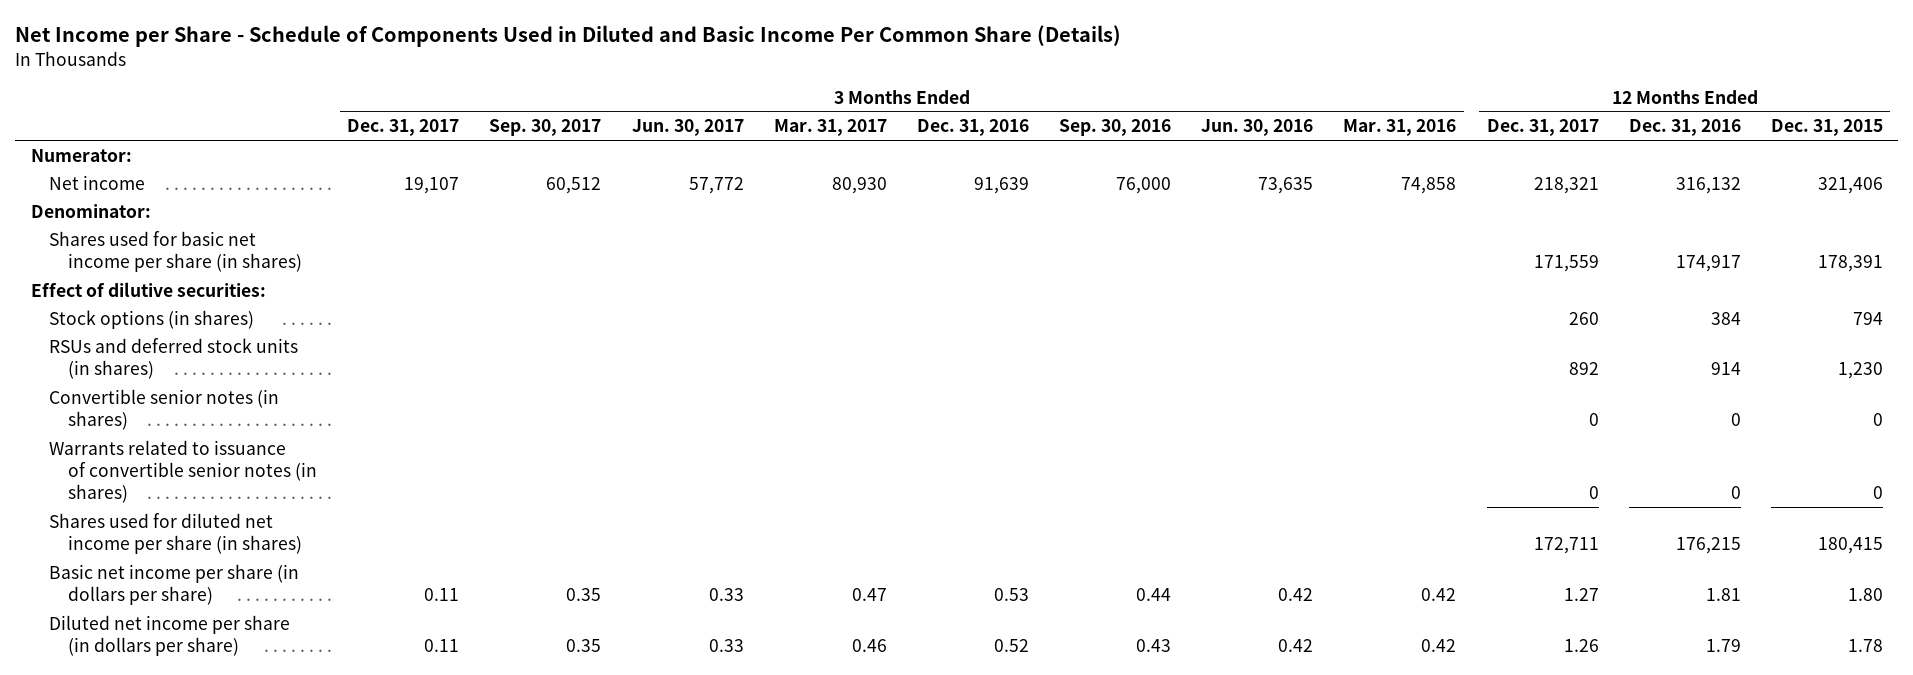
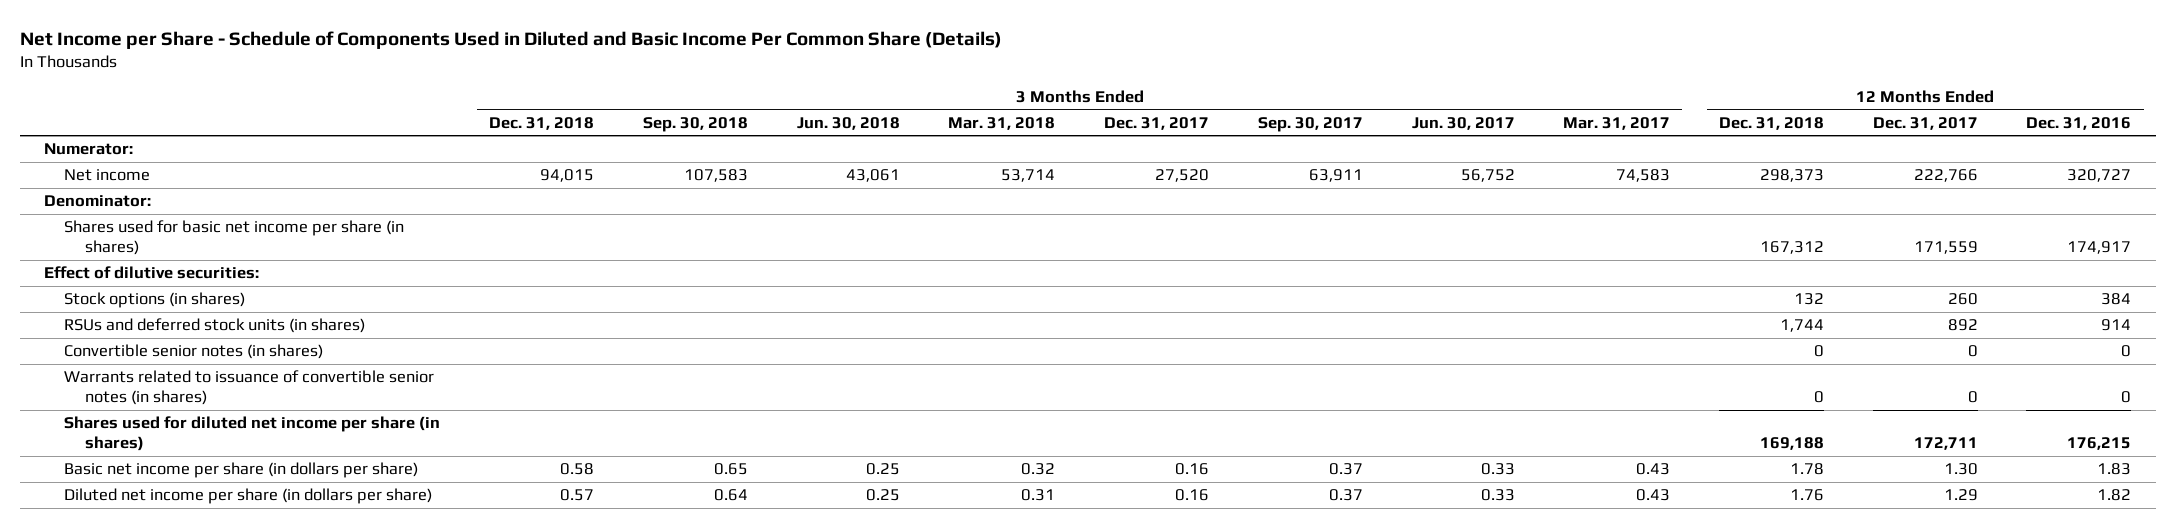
- | 3 Months Ended Dec. 31, 2017 | 3 Months Ended Sep. 30, 2017 | 3 Months Ended Jun. 30, 2017 | 3 Months Ended Mar. 31, 2017 | 3 Months Ended Dec. 31, 2016 | 3 Months Ended Sep. 30, 2016 | 3 Months Ended Jun. 30, 2016 | 3 Months Ended Mar. 31, 2016 | 12 Months Ended Dec. 31, 2017 | 12 Months Ended Dec. 31, 2016 | 12 Months Ended Dec. 31, 2015
+ | 3 Months Ended Dec. 31, 2018 | 3 Months Ended Sep. 30, 2018 | 3 Months Ended Jun. 30, 2018 | 3 Months Ended Mar. 31, 2018 | 3 Months Ended Dec. 31, 2017 | 3 Months Ended Sep. 30, 2017 | 3 Months Ended Jun. 30, 2017 | 3 Months Ended Mar. 31, 2017 | 12 Months Ended Dec. 31, 2018 | 12 Months Ended Dec. 31, 2017 | 12 Months Ended Dec. 31, 2016
- Net income | 19,107 | 60,512 | 57,772 | 80,930 | 91,639 | 76,000 | 73,635 | 74,858 | 218,321 | 316,132 | 321,406
+ Net income | 94,015 | 107,583 | 43,061 | 53,714 | 27,520 | 63,911 | 56,752 | 74,583 | 298,373 | 222,766 | 320,727
- Basic net income per share (in dollars per share) | 0.11 | 0.35 | 0.33 | 0.47 | 0.53 | 0.44 | 0.42 | 0.42 | 1.27 | 1.81 | 1.80
- Diluted net income per share (in dollars per share) | 0.11 | 0.35 | 0.33 | 0.46 | 0.52 | 0.43 | 0.42 | 0.42 | 1.26 | 1.79 | 1.78
+ Basic net income per share (in dollars per share) | 0.58 | 0.65 | 0.25 | 0.32 | 0.16 | 0.37 | 0.33 | 0.43 | 1.78 | 1.30 | 1.83
+ Diluted net income per share (in dollars per share) | 0.57 | 0.64 | 0.25 | 0.31 | 0.16 | 0.37 | 0.33 | 0.43 | 1.76 | 1.29 | 1.82

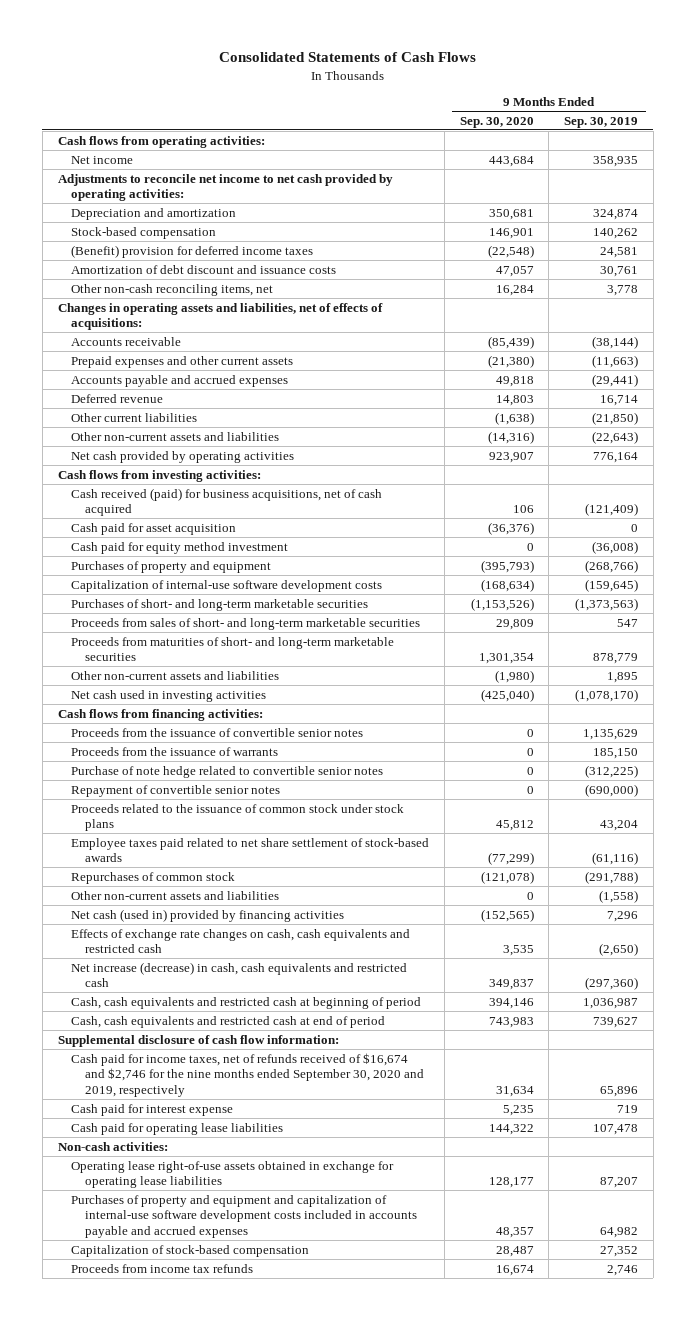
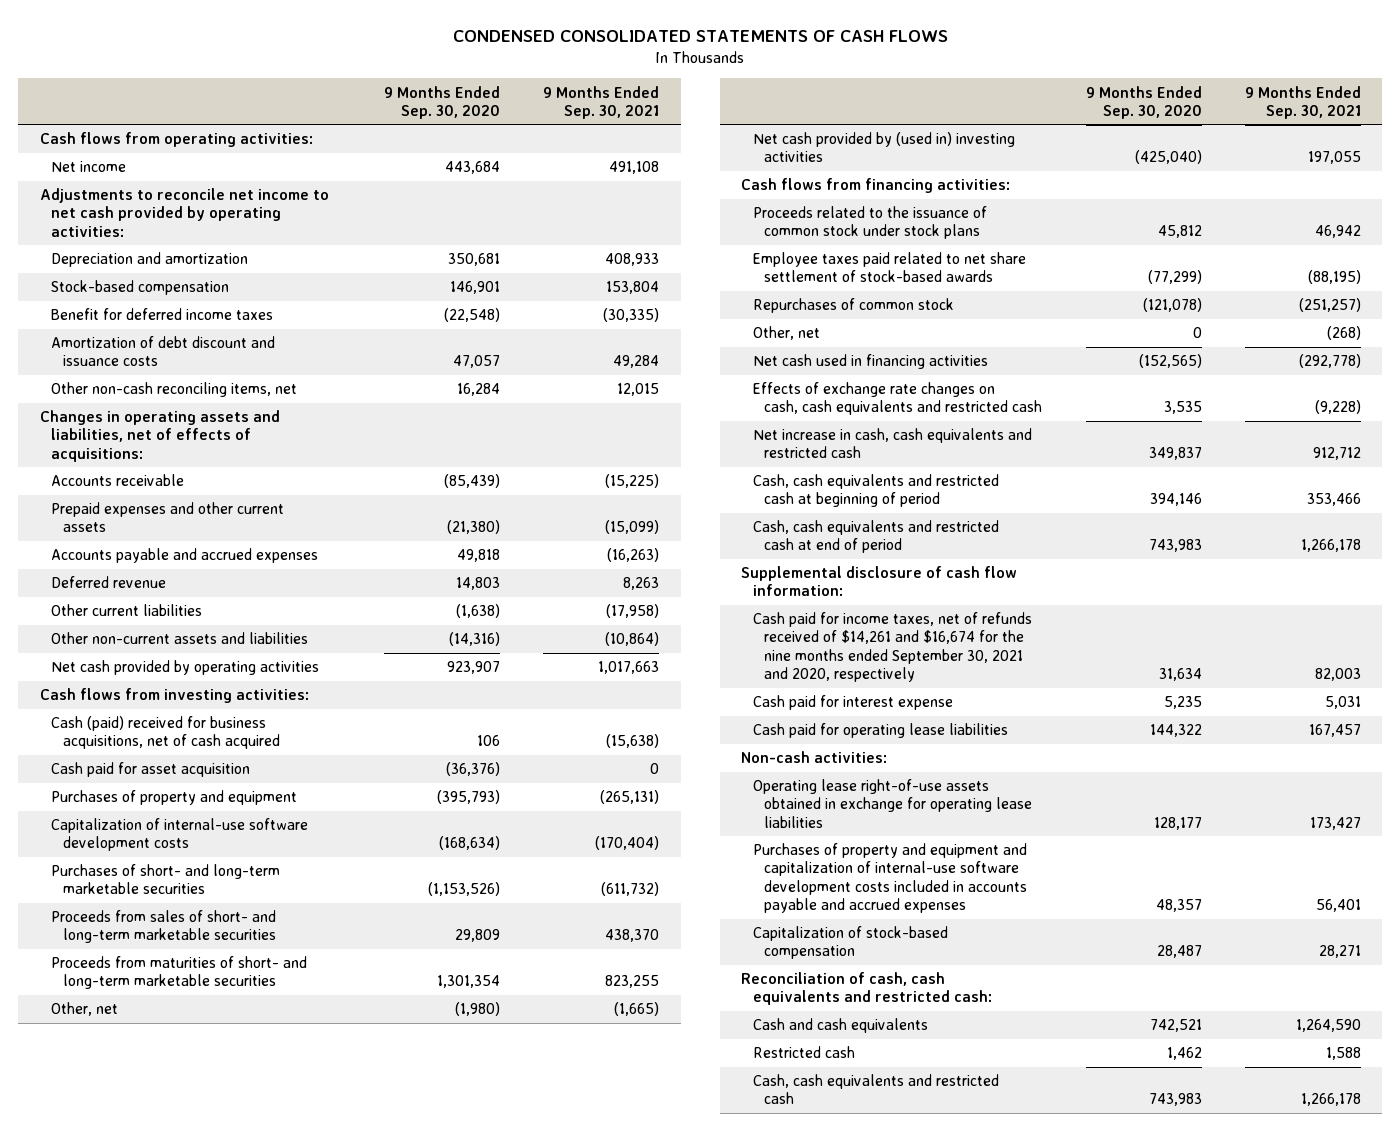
- Consolidated Statements of Cash Flows
+ CONDENSED CONSOLIDATED STATEMENTS OF CASH FLOWS
- | 9 Months Ended Sep. 30, 2020 | 9 Months Ended Sep. 30, 2019
+ | 9 Months Ended Sep. 30, 2020 | 9 Months Ended Sep. 30, 2021
- (Benefit) provision for deferred income taxes | (22,548) | 24,581
+ Benefit for deferred income taxes | (22,548) | (30,335)
- Cash received (paid) for business acquisitions, net of cash acquired | 106 | (121,409)
+ Cash (paid) received for business acquisitions, net of cash acquired | 106 | (15,638)
- Cash paid for equity method investment | 0 | (36,008)
- Other non-current assets and liabilities | (1,980) | 1,895
- Net cash used in investing activities | (425,040) | (1,078,170)
+ Other, net | (1,980) | (1,665)
+ Net cash provided by (used in) investing activities | (425,040) | 197,055
- Proceeds from the issuance of convertible senior notes | 0 | 1,135,629
- Proceeds from the issuance of warrants | 0 | 185,150
- Purchase of note hedge related to convertible senior notes | 0 | (312,225)
- Repayment of convertible senior notes | 0 | (690,000)
- Other non-current assets and liabilities | 0 | (1,558)
- Net cash (used in) provided by financing activities | (152,565) | 7,296
+ Other, net | 0 | (268)
+ Net cash used in financing activities | (152,565) | (292,778)
- Net increase (decrease) in cash, cash equivalents and restricted cash | 349,837 | (297,360)
+ Net increase in cash, cash equivalents and restricted cash | 349,837 | 912,712
- Cash paid for income taxes, net of refunds received of $16,674 and $2,746 for the nine months ended September 30, 2020 and 2019, respectively | 31,634 | 65,896
+ Cash paid for income taxes, net of refunds received of $14,261 and $16,674 for the nine months ended September 30, 2021 and 2020, respectively | 31,634 | 82,003
- Proceeds from income tax refunds | 16,674 | 2,746
+ Reconciliation of cash, cash equivalents and restricted cash:
+ Cash and cash equivalents | 742,521 | 1,264,590
+ Restricted cash | 1,462 | 1,588
+ Cash, cash equivalents and restricted cash | 743,983 | 1,266,178

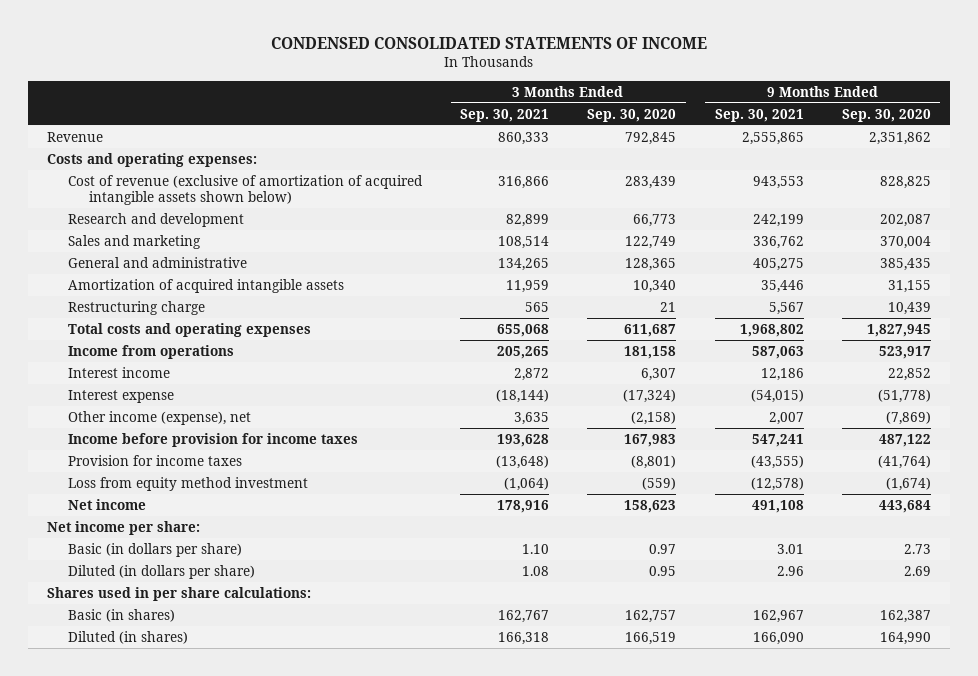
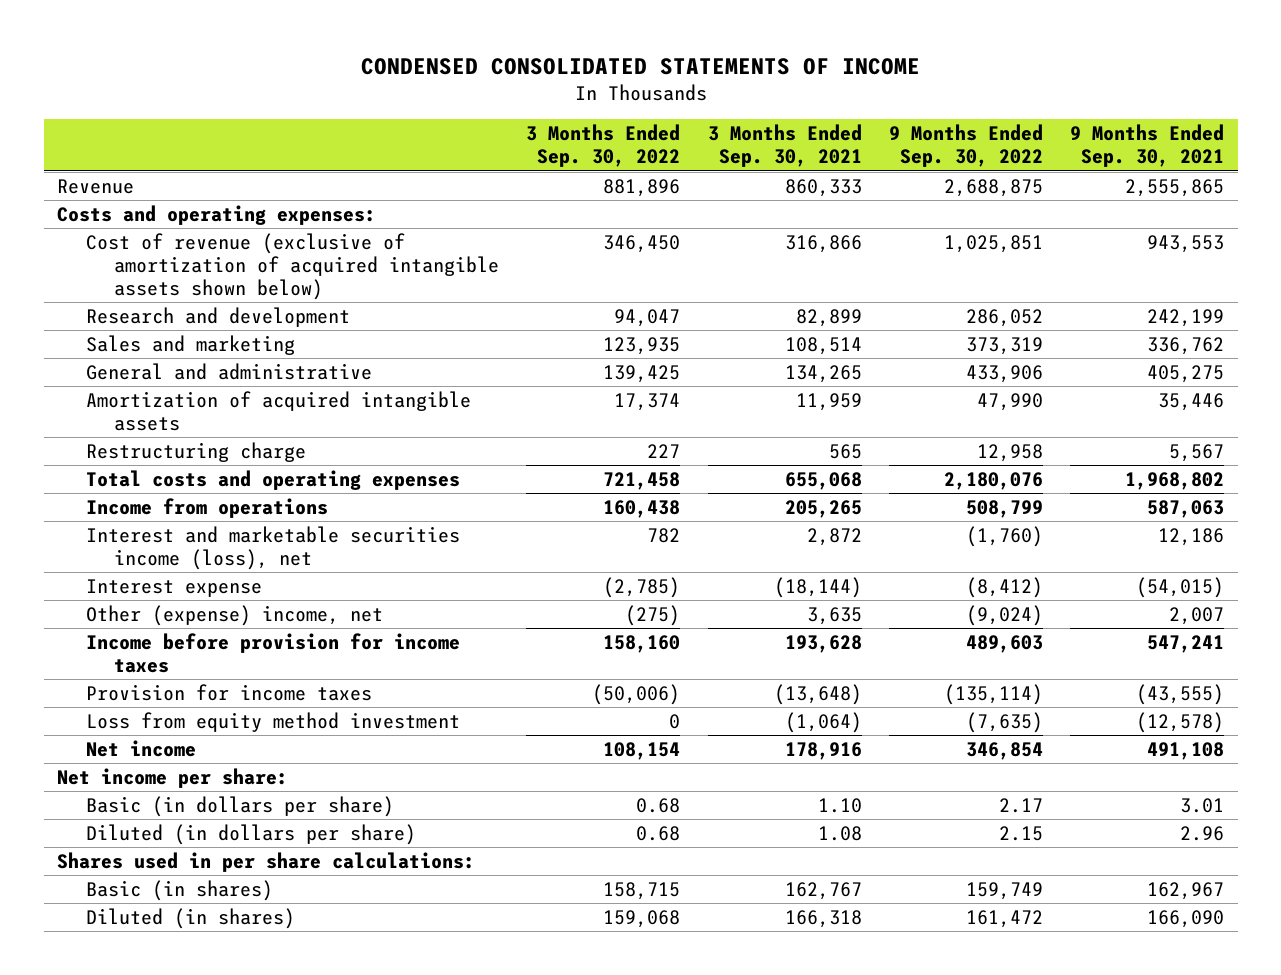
- | 3 Months Ended Sep. 30, 2021 | 3 Months Ended Sep. 30, 2020 | 9 Months Ended Sep. 30, 2021 | 9 Months Ended Sep. 30, 2020
+ | 3 Months Ended Sep. 30, 2022 | 3 Months Ended Sep. 30, 2021 | 9 Months Ended Sep. 30, 2022 | 9 Months Ended Sep. 30, 2021
- Interest income | 2,872 | 6,307 | 12,186 | 22,852
+ Interest and marketable securities income (loss), net | 782 | 2,872 | (1,760) | 12,186
- Other income (expense), net | 3,635 | (2,158) | 2,007 | (7,869)
+ Other (expense) income, net | (275) | 3,635 | (9,024) | 2,007

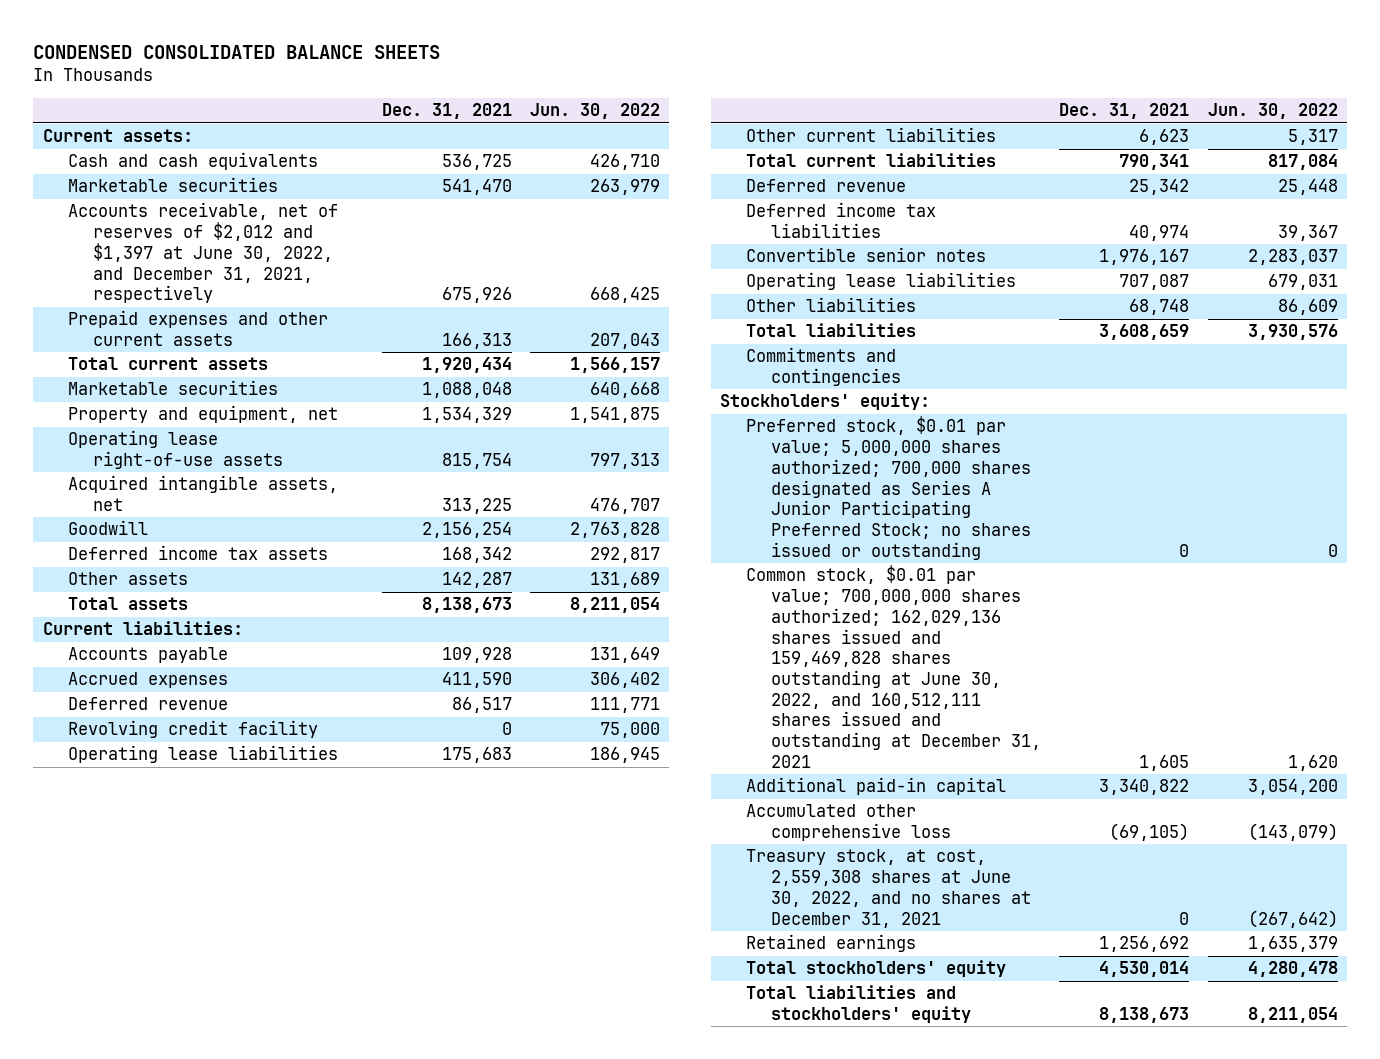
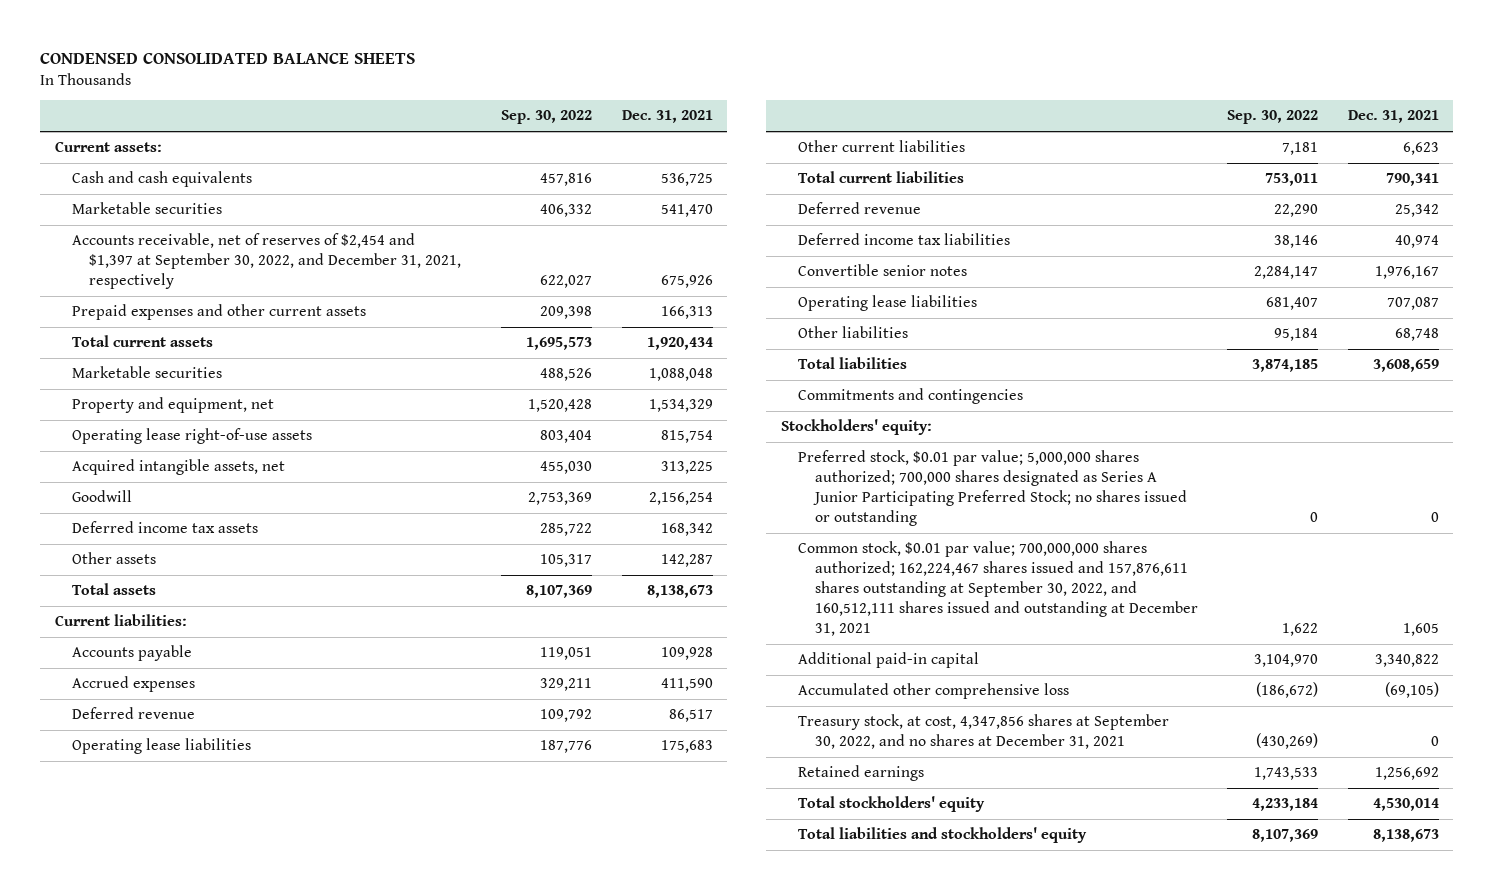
- | Dec. 31, 2021 | Jun. 30, 2022
+ | Sep. 30, 2022 | Dec. 31, 2021
- Accounts receivable, net of reserves of $2,012 and $1,397 at June 30, 2022, and December 31, 2021, respectively | 675,926 | 668,425
+ Accounts receivable, net of reserves of $2,454 and $1,397 at September 30, 2022, and December 31, 2021, respectively | 622,027 | 675,926
- Revolving credit facility | 0 | 75,000
- Common stock, $0.01 par value; 700,000,000 shares authorized; 162,029,136 shares issued and 159,469,828 shares outstanding at June 30, 2022, and 160,512,111 shares issued and outstanding at December 31, 2021 | 1,605 | 1,620
+ Common stock, $0.01 par value; 700,000,000 shares authorized; 162,224,467 shares issued and 157,876,611 shares outstanding at September 30, 2022, and 160,512,111 shares issued and outstanding at December 31, 2021 | 1,622 | 1,605
- Treasury stock, at cost, 2,559,308 shares at June 30, 2022, and no shares at December 31, 2021 | 0 | (267,642)
+ Treasury stock, at cost, 4,347,856 shares at September 30, 2022, and no shares at December 31, 2021 | (430,269) | 0

